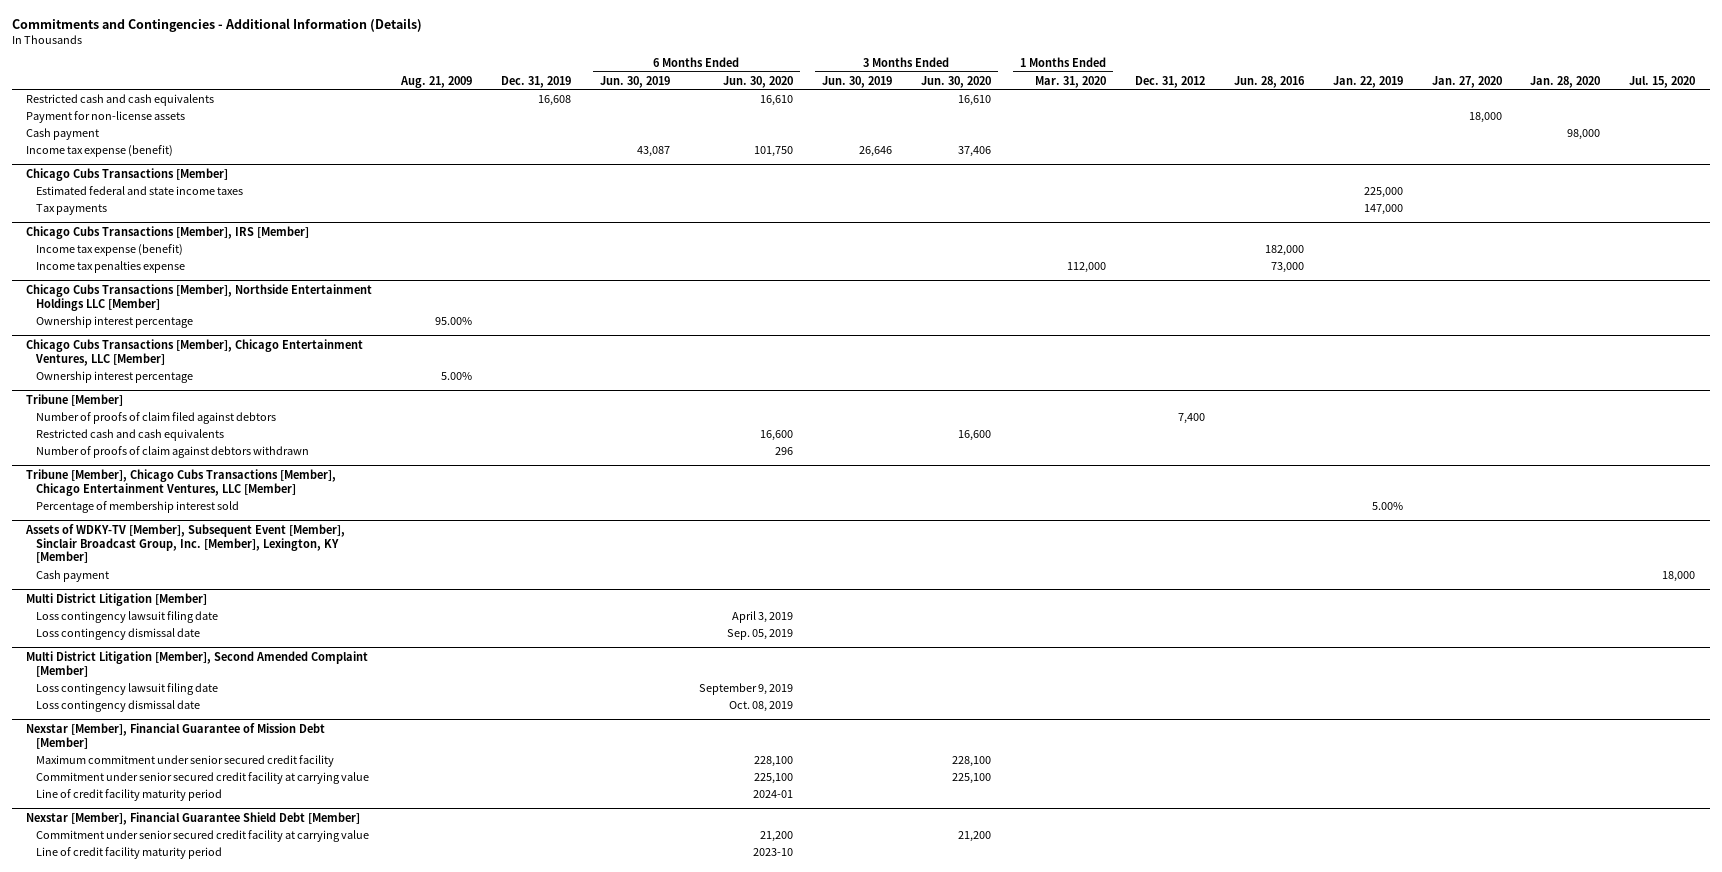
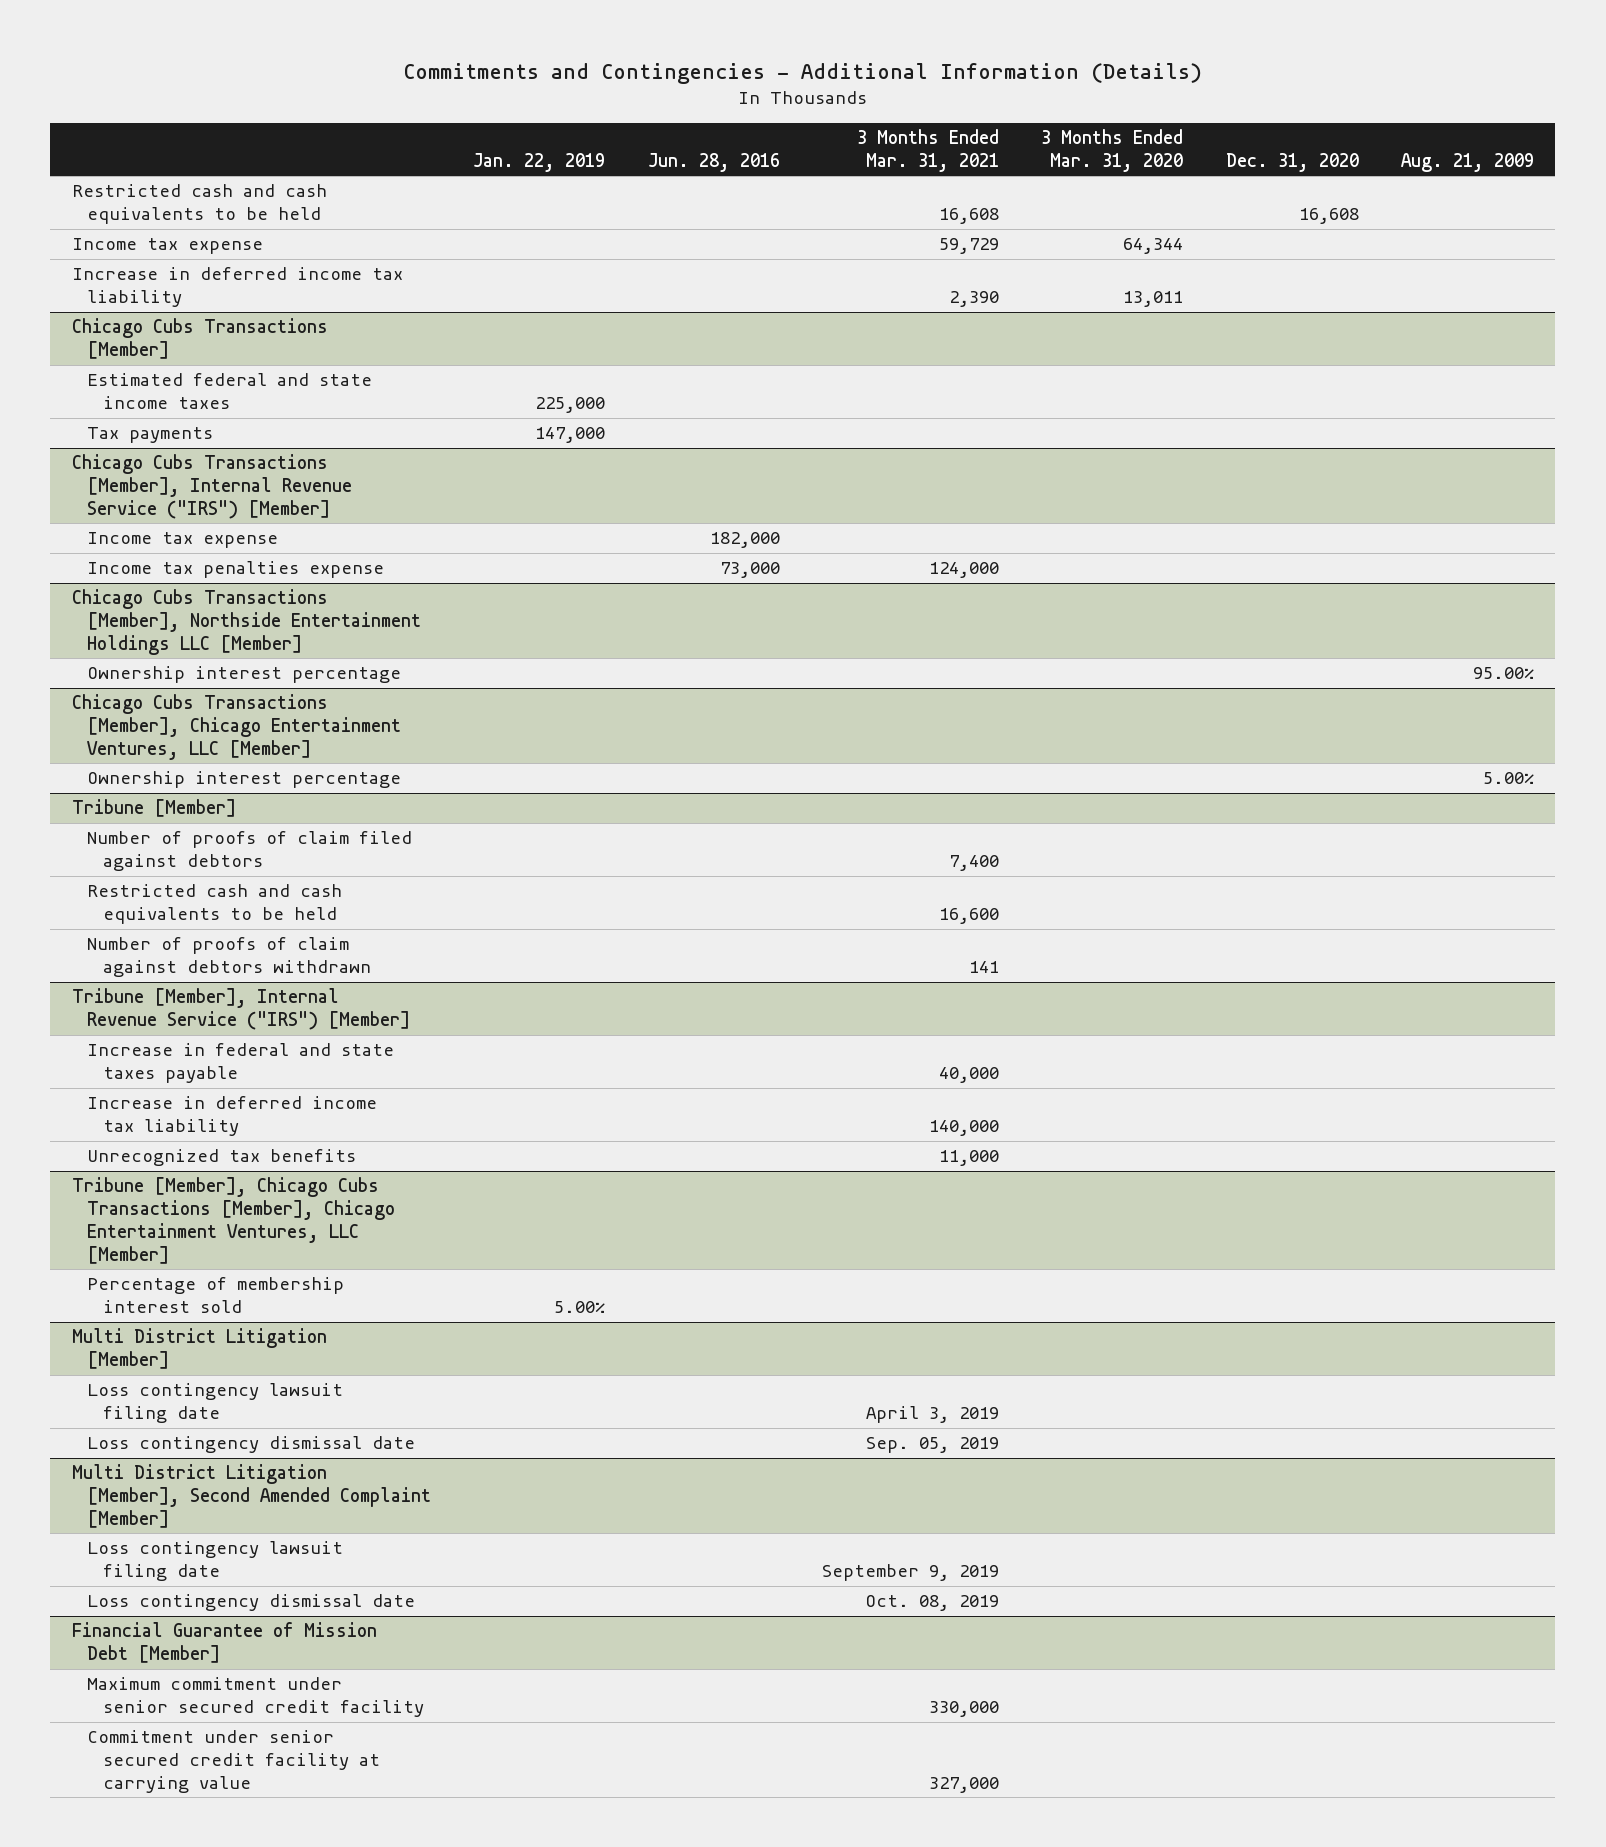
- | Aug. 21, 2009 | Dec. 31, 2019 | 6 Months Ended Jun. 30, 2019 | 6 Months Ended Jun. 30, 2020 | 3 Months Ended Jun. 30, 2019 | 3 Months Ended Jun. 30, 2020 | 1 Months Ended Mar. 31, 2020 | Dec. 31, 2012 | Jun. 28, 2016 | Jan. 22, 2019 | Jan. 27, 2020 | Jan. 28, 2020 | Jul. 15, 2020
+ | Jan. 22, 2019 | Jun. 28, 2016 | 3 Months Ended Mar. 31, 2021 | 3 Months Ended Mar. 31, 2020 | Dec. 31, 2020 | Aug. 21, 2009
- Restricted cash and cash equivalents | | 16,608 | | 16,610 | | 16,610 | | | | | | |
- Payment for non-license assets | | | | | | | | | | | 18,000 | |
- Cash payment | | | | | | | | | | | | 98,000 |
- Income tax expense (benefit) | | | 43,087 | 101,750 | 26,646 | 37,406 | | | | | | |
+ Restricted cash and cash equivalents to be held | | | 16,608 | | 16,608 |
+ Income tax expense | | | 59,729 | 64,344 | |
+ Increase in deferred income tax liability | | | 2,390 | 13,011 | |
- Chicago Cubs Transactions [Member], IRS [Member]
- Income tax expense (benefit) | | | | | | | | | 182,000 | | | |
+ Chicago Cubs Transactions [Member], Internal Revenue Service ("IRS") [Member]
+ Income tax expense | | 182,000 | | | |
@ Tribune [Member]
- Restricted cash and cash equivalents | | | | 16,600 | | 16,600 | | | | | | |
+ Restricted cash and cash equivalents to be held | | | 16,600 | | |
+ Tribune [Member], Internal Revenue Service ("IRS") [Member]
+ Increase in federal and state taxes payable | | | 40,000 | | |
+ Increase in deferred income tax liability | | | 140,000 | | |
+ Unrecognized tax benefits | | | 11,000 | | |
- Assets of WDKY-TV [Member], Subsequent Event [Member], Sinclair Broadcast Group, Inc. [Member], Lexington, KY [Member]
- Cash payment | | | | | | | | | | | | | 18,000
- Nexstar [Member], Financial Guarantee of Mission Debt [Member]
+ Financial Guarantee of Mission Debt [Member]
- Line of credit facility maturity period | | | | 2024-01 | | | | | | | | |
- Nexstar [Member], Financial Guarantee Shield Debt [Member]
- Commitment under senior secured credit facility at carrying value | | | | 21,200 | | 21,200 | | | | | | |
- Line of credit facility maturity period | | | | 2023-10 | | | | | | | | |

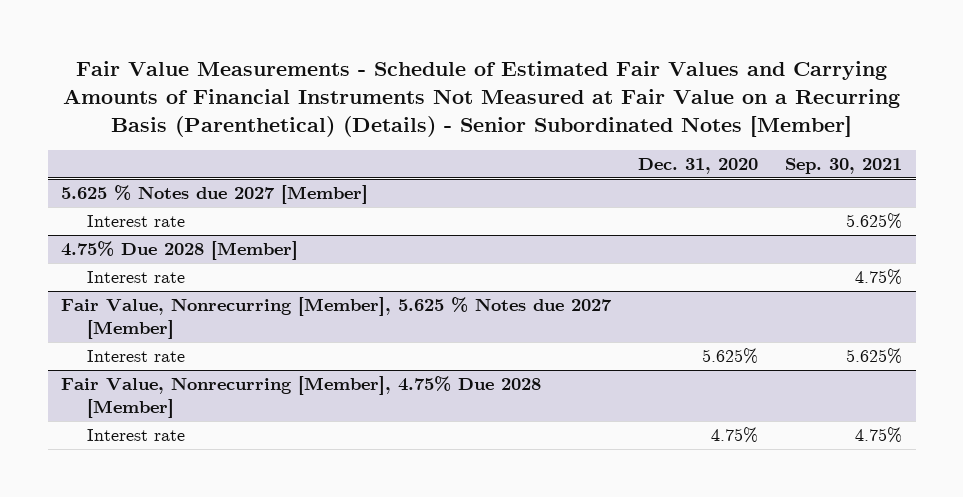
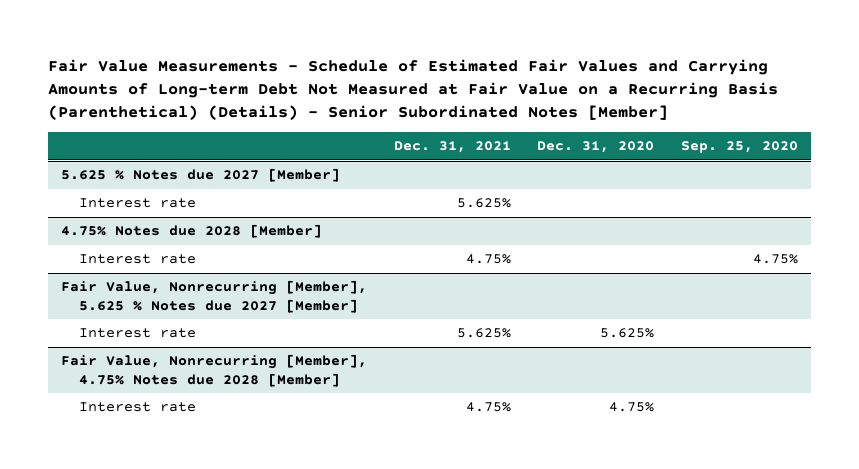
- Fair Value Measurements - Schedule of Estimated Fair Values and Carrying Amounts of Financial Instruments Not Measured at Fair Value on a Recurring Basis (Parenthetical) (Details) - Senior Subordinated Notes [Member]
+ Fair Value Measurements - Schedule of Estimated Fair Values and Carrying Amounts of Long-term Debt Not Measured at Fair Value on a Recurring Basis (Parenthetical) (Details) - Senior Subordinated Notes [Member]
- | Dec. 31, 2020 | Sep. 30, 2021
+ | Dec. 31, 2021 | Dec. 31, 2020 | Sep. 25, 2020
- 4.75% Due 2028 [Member]
+ 4.75% Notes due 2028 [Member]
- Fair Value, Nonrecurring [Member], 4.75% Due 2028 [Member]
+ Fair Value, Nonrecurring [Member], 4.75% Notes due 2028 [Member]

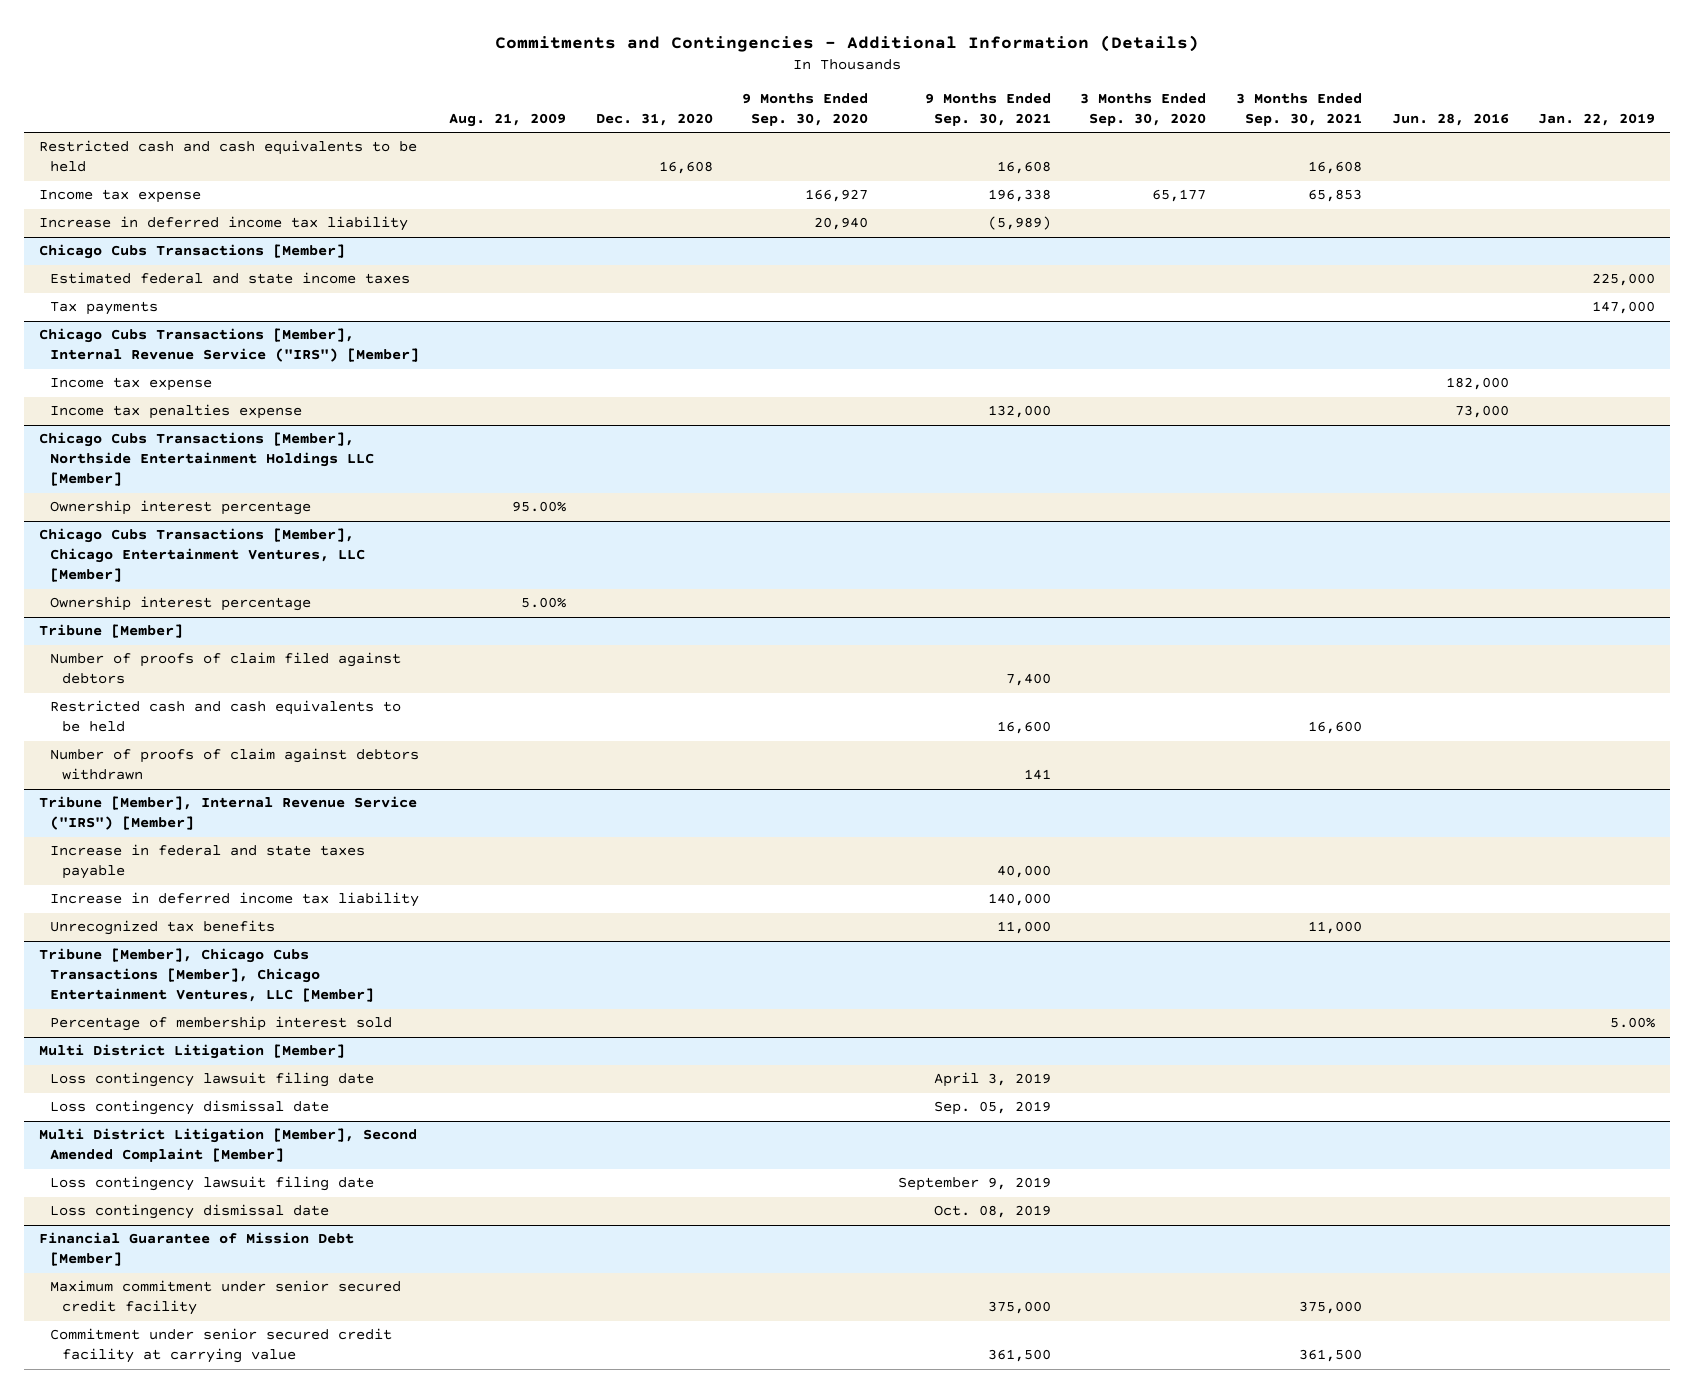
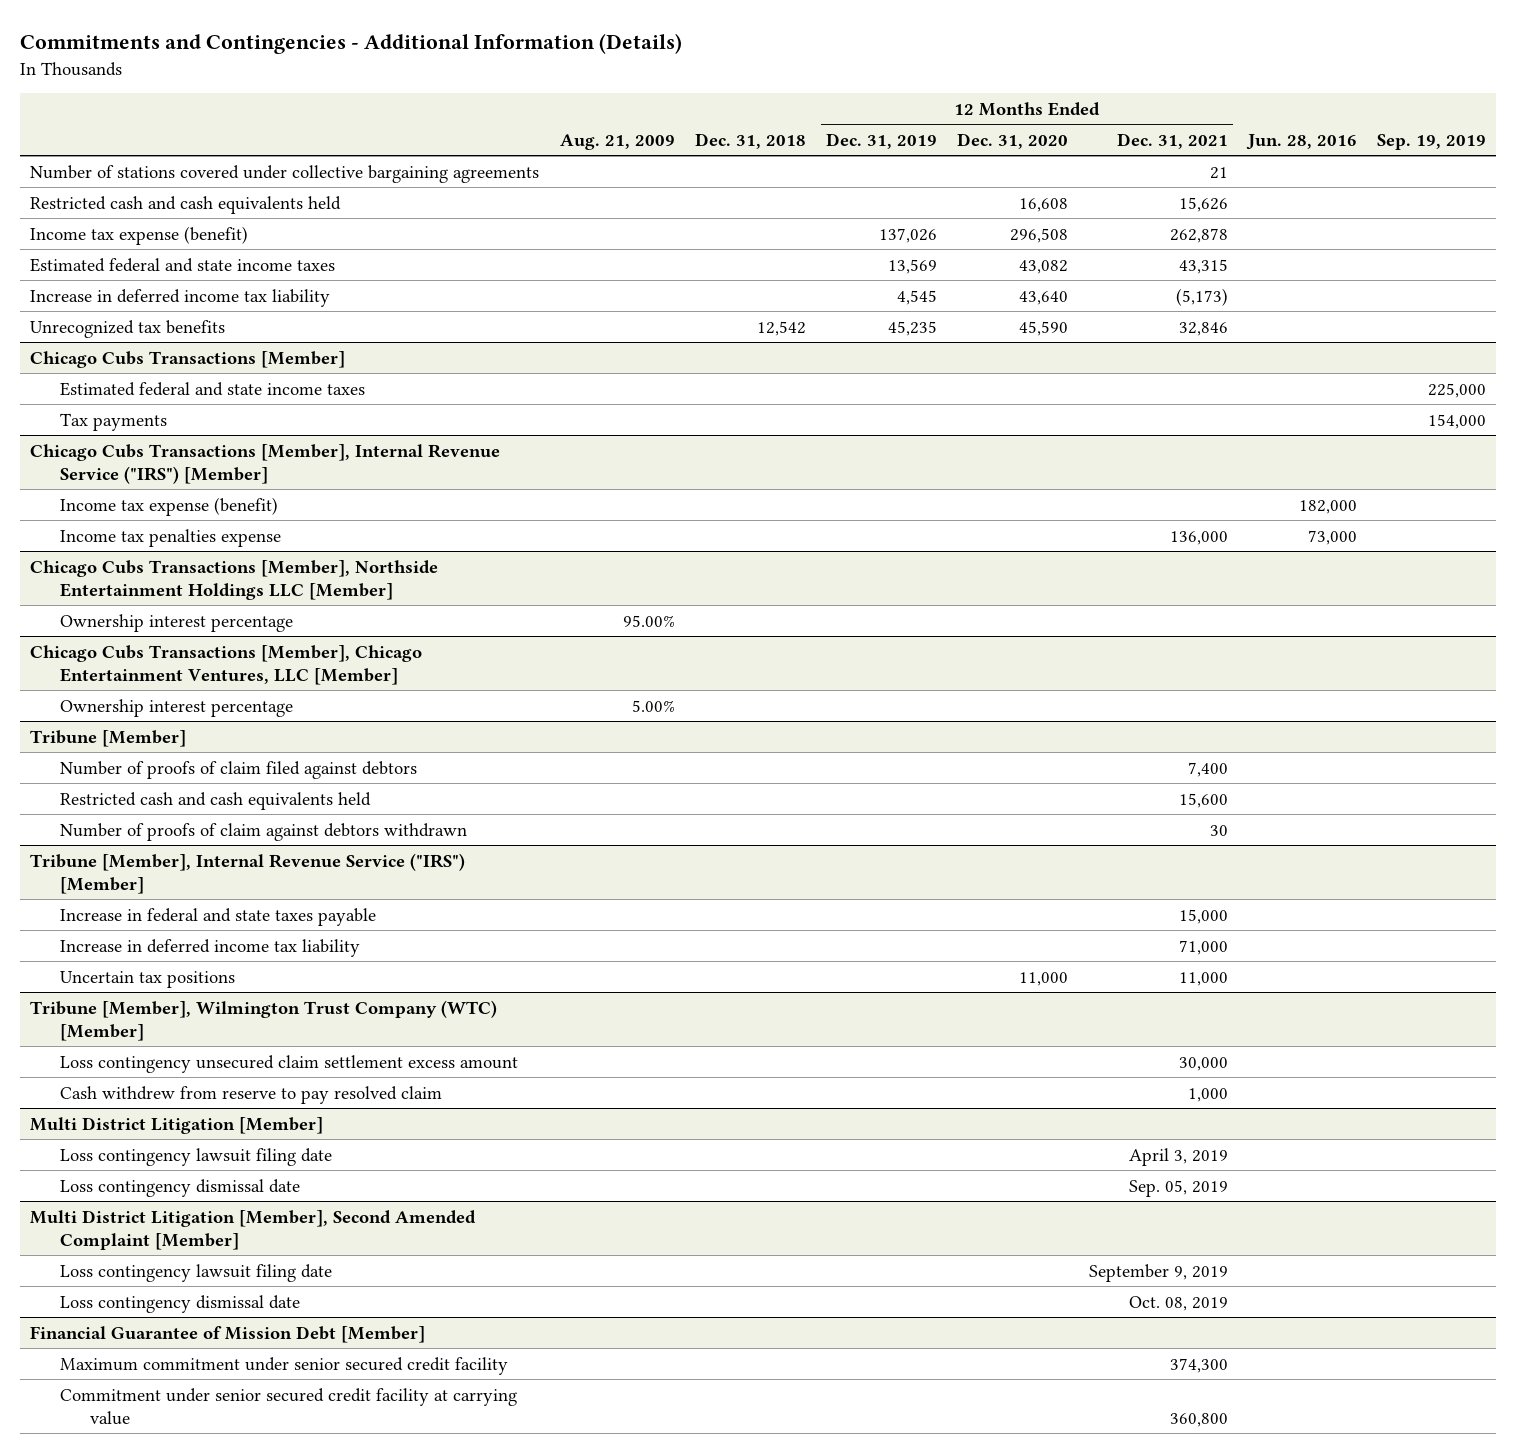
- | Aug. 21, 2009 | Dec. 31, 2020 | 9 Months Ended Sep. 30, 2020 | 9 Months Ended Sep. 30, 2021 | 3 Months Ended Sep. 30, 2020 | 3 Months Ended Sep. 30, 2021 | Jun. 28, 2016 | Jan. 22, 2019
+ | Aug. 21, 2009 | Dec. 31, 2018 | 12 Months Ended Dec. 31, 2019 | 12 Months Ended Dec. 31, 2020 | 12 Months Ended Dec. 31, 2021 | Jun. 28, 2016 | Sep. 19, 2019
- Restricted cash and cash equivalents to be held | | 16,608 | | 16,608 | | 16,608 | |
- Income tax expense | | | 166,927 | 196,338 | 65,177 | 65,853 | |
+ Number of stations covered under collective bargaining agreements | | | | | 21 | |
+ Restricted cash and cash equivalents held | | | | 16,608 | 15,626 | |
+ Income tax expense (benefit) | | | 137,026 | 296,508 | 262,878 | |
+ Estimated federal and state income taxes | | | 13,569 | 43,082 | 43,315 | |
+ Unrecognized tax benefits | | 12,542 | 45,235 | 45,590 | 32,846 | |
@ Chicago Cubs Transactions [Member], Internal Revenue Service ("IRS") [Member]
- Income tax expense | | | | | | | 182,000 |
+ Income tax expense (benefit) | | | | | | 182,000 |
@ Tribune [Member]
- Restricted cash and cash equivalents to be held | | | | 16,600 | | 16,600 | |
+ Restricted cash and cash equivalents held | | | | | 15,600 | |
@ Tribune [Member], Internal Revenue Service ("IRS") [Member]
- Unrecognized tax benefits | | | | 11,000 | | 11,000 | |
- Tribune [Member], Chicago Cubs Transactions [Member], Chicago Entertainment Ventures, LLC [Member]
- Percentage of membership interest sold | | | | | | | | 5.00%
@ Tribune [Member], Internal Revenue Service ("IRS") [Member]
+ Uncertain tax positions | | | | 11,000 | 11,000 | |
+ Tribune [Member], Wilmington Trust Company (WTC) [Member]
+ Loss contingency unsecured claim settlement excess amount | | | | | 30,000 | |
+ Cash withdrew from reserve to pay resolved claim | | | | | 1,000 | |

